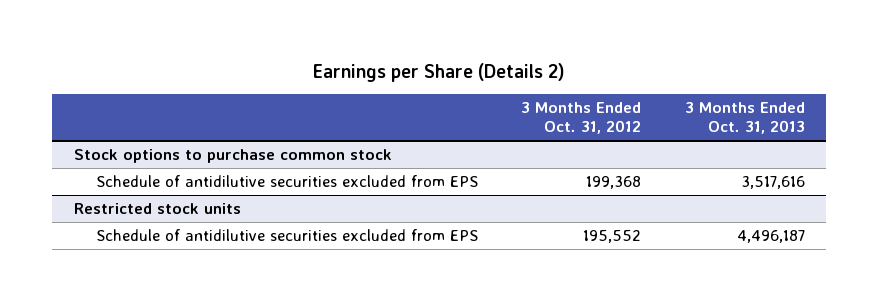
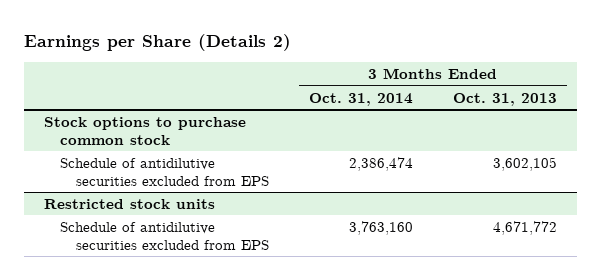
- | 3 Months Ended Oct. 31, 2012 | 3 Months Ended Oct. 31, 2013
+ | 3 Months Ended Oct. 31, 2014 | 3 Months Ended Oct. 31, 2013
@ Stock options to purchase common stock
- Schedule of antidilutive securities excluded from EPS | 199,368 | 3,517,616
+ Schedule of antidilutive securities excluded from EPS | 2,386,474 | 3,602,105
@ Restricted stock units
- Schedule of antidilutive securities excluded from EPS | 195,552 | 4,496,187
+ Schedule of antidilutive securities excluded from EPS | 3,763,160 | 4,671,772

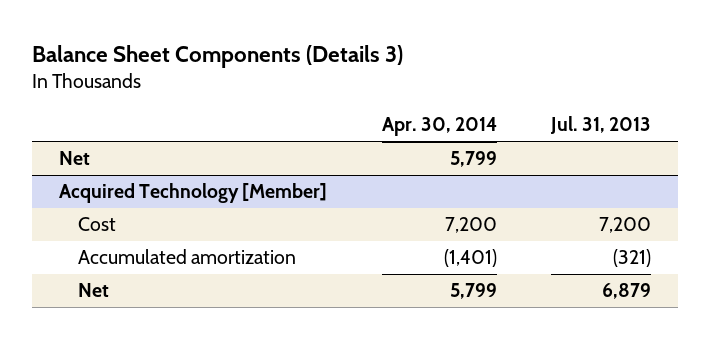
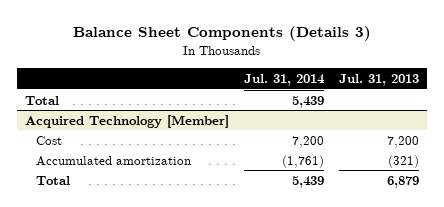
- | Apr. 30, 2014 | Jul. 31, 2013
+ | Jul. 31, 2014 | Jul. 31, 2013
- Net | 5,799 |
+ Total | 5,439 |
@ Acquired Technology [Member]
- Net | 5,799 | 6,879
+ Total | 5,439 | 6,879

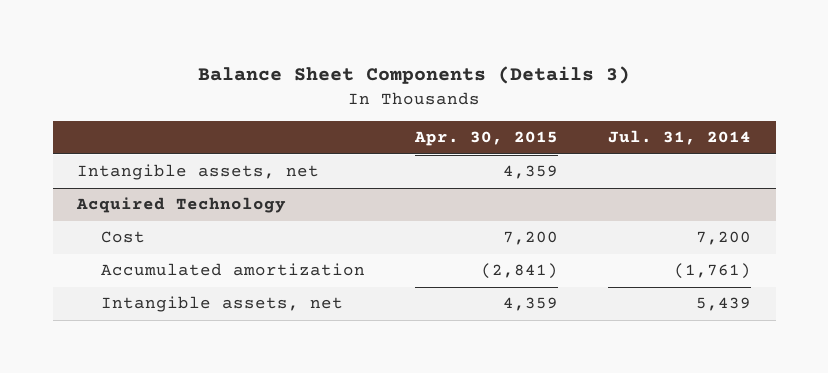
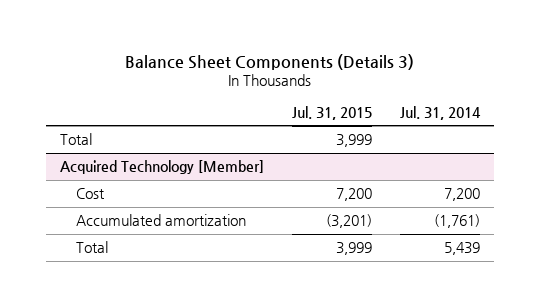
- | Apr. 30, 2015 | Jul. 31, 2014
+ | Jul. 31, 2015 | Jul. 31, 2014
- Intangible assets, net | 4,359 |
- Acquired Technology
+ Total | 3,999 |
+ Acquired Technology [Member]
- Intangible assets, net | 4,359 | 5,439
+ Total | 3,999 | 5,439

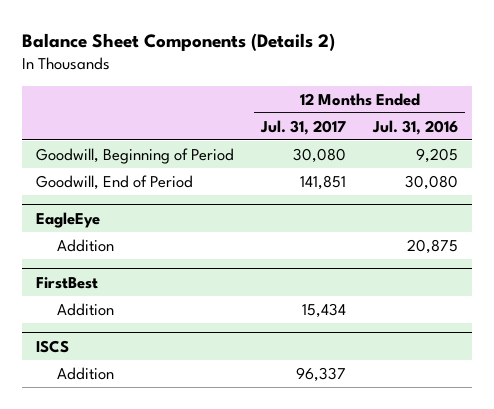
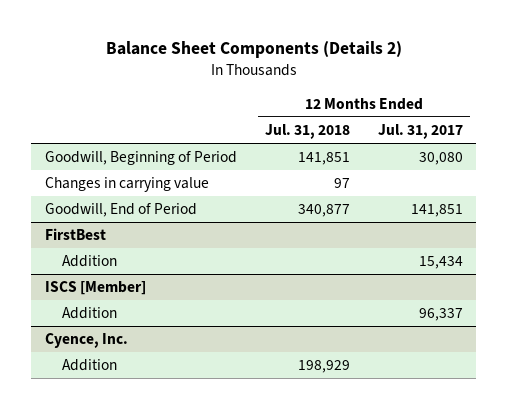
- | 12 Months Ended Jul. 31, 2017 | 12 Months Ended Jul. 31, 2016
+ | 12 Months Ended Jul. 31, 2018 | 12 Months Ended Jul. 31, 2017
+ Changes in carrying value | 97 |
- EagleEye
- Addition | | 20,875
- ISCS
+ ISCS [Member]
+ Cyence, Inc.
+ Addition | 198,929 |

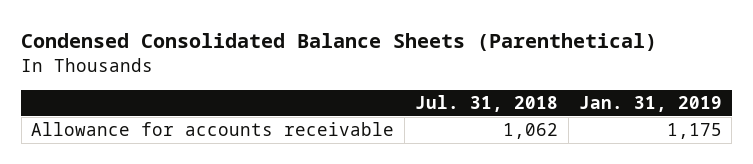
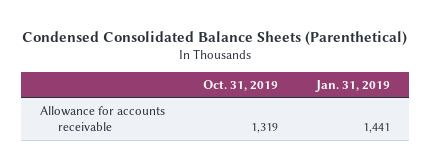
- | Jul. 31, 2018 | Jan. 31, 2019
+ | Oct. 31, 2019 | Jan. 31, 2019
- Allowance for accounts receivable | 1,062 | 1,175
+ Allowance for accounts receivable | 1,319 | 1,441

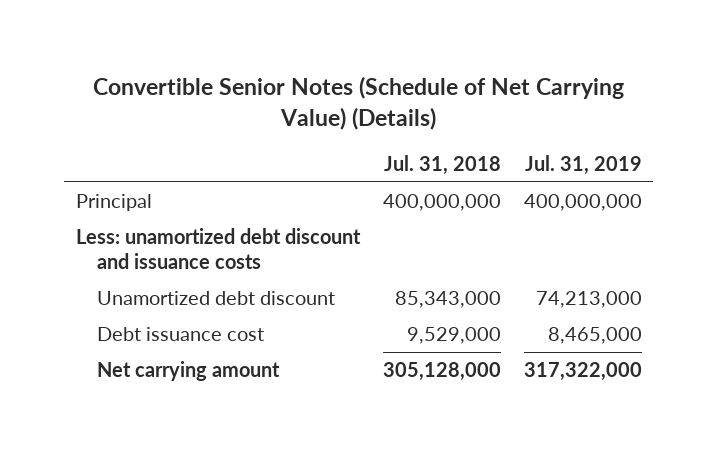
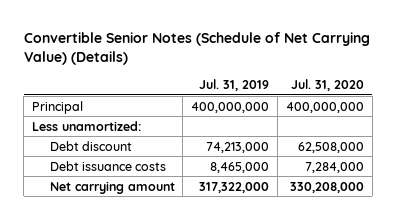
- | Jul. 31, 2018 | Jul. 31, 2019
+ | Jul. 31, 2019 | Jul. 31, 2020
- Less: unamortized debt discount and issuance costs
- Unamortized debt discount | 85,343,000 | 74,213,000
- Debt issuance cost | 9,529,000 | 8,465,000
+ Less unamortized:
+ Debt discount | 74,213,000 | 62,508,000
+ Debt issuance costs | 8,465,000 | 7,284,000

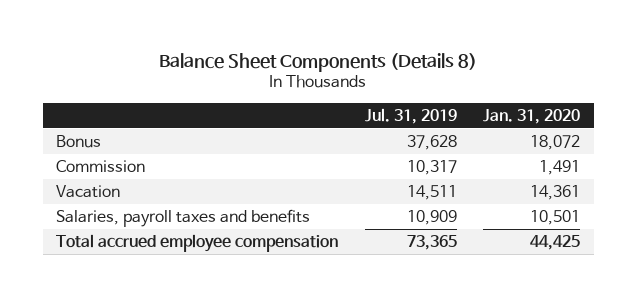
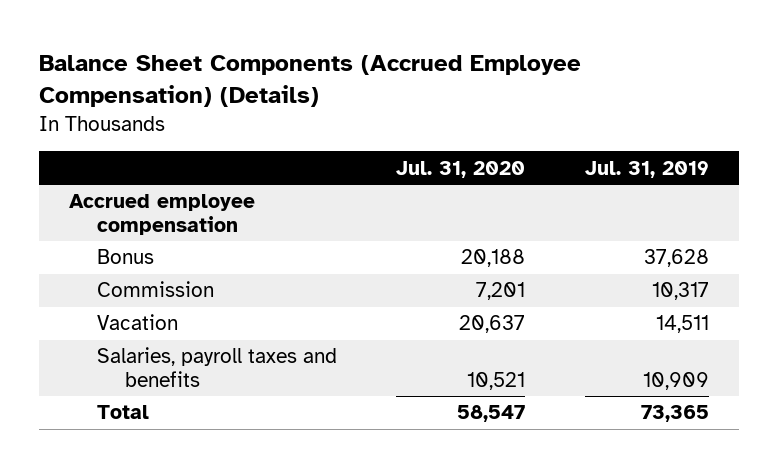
- Balance Sheet Components (Details 8)
+ Balance Sheet Components (Accrued Employee Compensation) (Details)
- | Jul. 31, 2019 | Jan. 31, 2020
+ | Jul. 31, 2020 | Jul. 31, 2019
+ Accrued employee compensation
- Total accrued employee compensation | 73,365 | 44,425
+ Total | 58,547 | 73,365

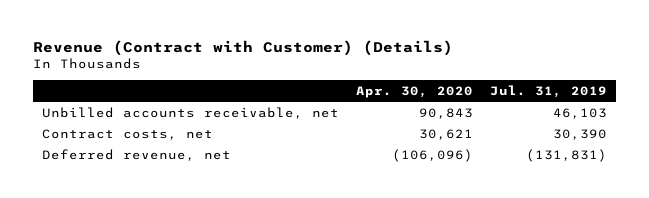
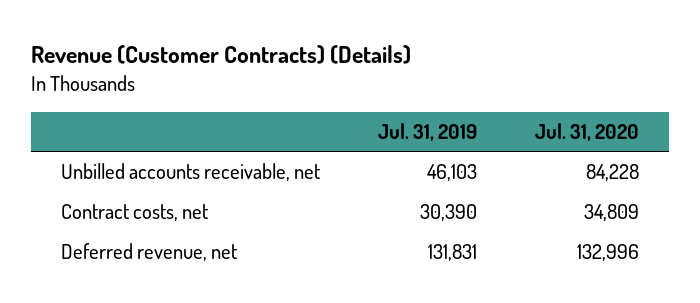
- Revenue (Contract with Customer) (Details)
+ Revenue (Customer Contracts) (Details)
- | Apr. 30, 2020 | Jul. 31, 2019
+ | Jul. 31, 2019 | Jul. 31, 2020
- Deferred revenue, net | (106,096) | (131,831)
+ Deferred revenue, net | 131,831 | 132,996

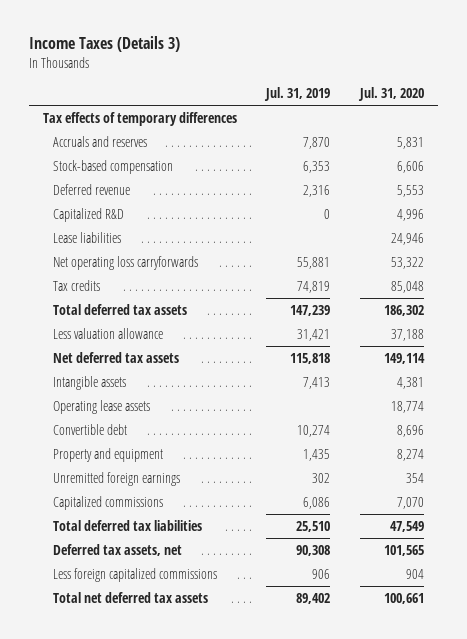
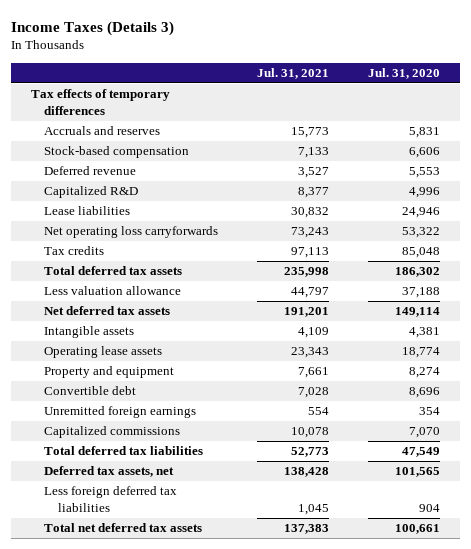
- | Jul. 31, 2019 | Jul. 31, 2020
+ | Jul. 31, 2021 | Jul. 31, 2020
moved down: Convertible debt | 7,028 | 8,696
- Less foreign capitalized commissions | 906 | 904
+ Less foreign deferred tax liabilities | 1,045 | 904

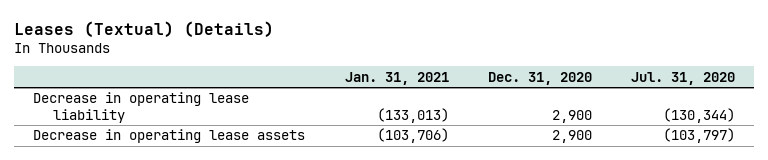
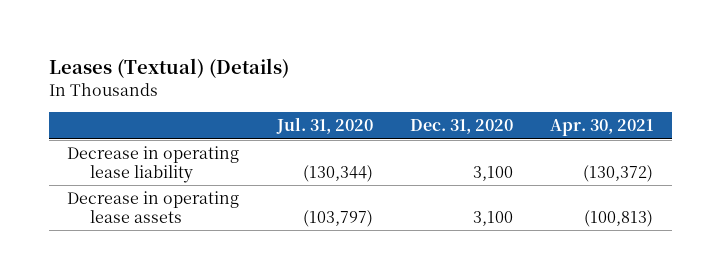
- | Jan. 31, 2021 | Dec. 31, 2020 | Jul. 31, 2020
+ | Jul. 31, 2020 | Dec. 31, 2020 | Apr. 30, 2021
- Decrease in operating lease liability | (133,013) | 2,900 | (130,344)
- Decrease in operating lease assets | (103,706) | 2,900 | (103,797)
+ Decrease in operating lease liability | (130,344) | 3,100 | (130,372)
+ Decrease in operating lease assets | (103,797) | 3,100 | (100,813)

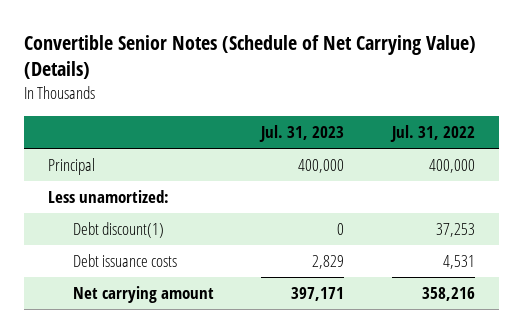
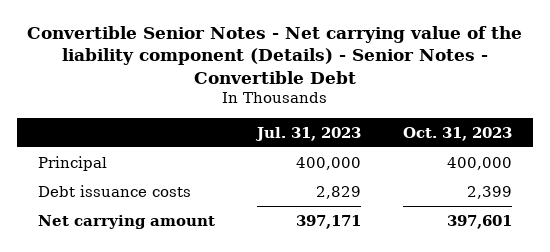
- Convertible Senior Notes (Schedule of Net Carrying Value) (Details)
+ Convertible Senior Notes - Net carrying value of the liability component (Details) - Senior Notes - Convertible Debt
- | Jul. 31, 2023 | Jul. 31, 2022
+ | Jul. 31, 2023 | Oct. 31, 2023
- Less unamortized:
- Debt discount(1) | 0 | 37,253

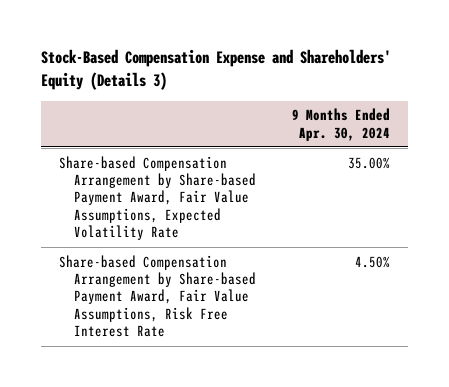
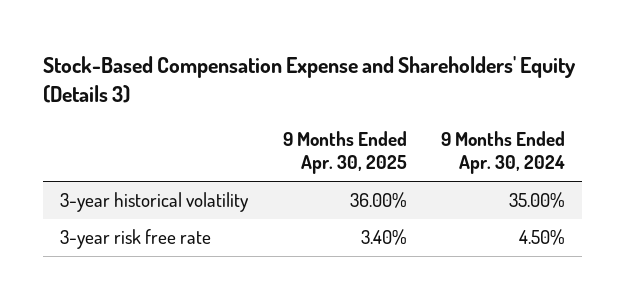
- | 9 Months Ended Apr. 30, 2024
+ | 9 Months Ended Apr. 30, 2025 | 9 Months Ended Apr. 30, 2024
- Share-based Compensation Arrangement by Share-based Payment Award, Fair Value Assumptions, Expected Volatility Rate | 35.00%
- Share-based Compensation Arrangement by Share-based Payment Award, Fair Value Assumptions, Risk Free Interest Rate | 4.50%
+ 3-year historical volatility | 36.00% | 35.00%
+ 3-year risk free rate | 3.40% | 4.50%

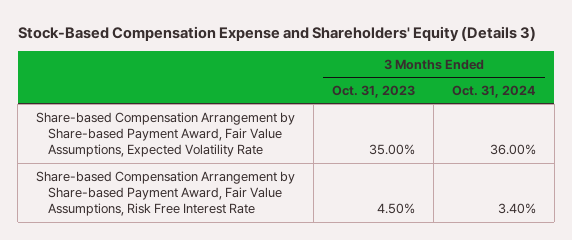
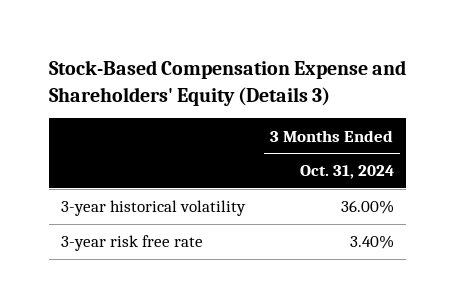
- | 3 Months Ended Oct. 31, 2023 | 3 Months Ended Oct. 31, 2024
+ | 3 Months Ended Oct. 31, 2024
- Share-based Compensation Arrangement by Share-based Payment Award, Fair Value Assumptions, Expected Volatility Rate | 35.00% | 36.00%
- Share-based Compensation Arrangement by Share-based Payment Award, Fair Value Assumptions, Risk Free Interest Rate | 4.50% | 3.40%
+ 3-year historical volatility | 36.00%
+ 3-year risk free rate | 3.40%

